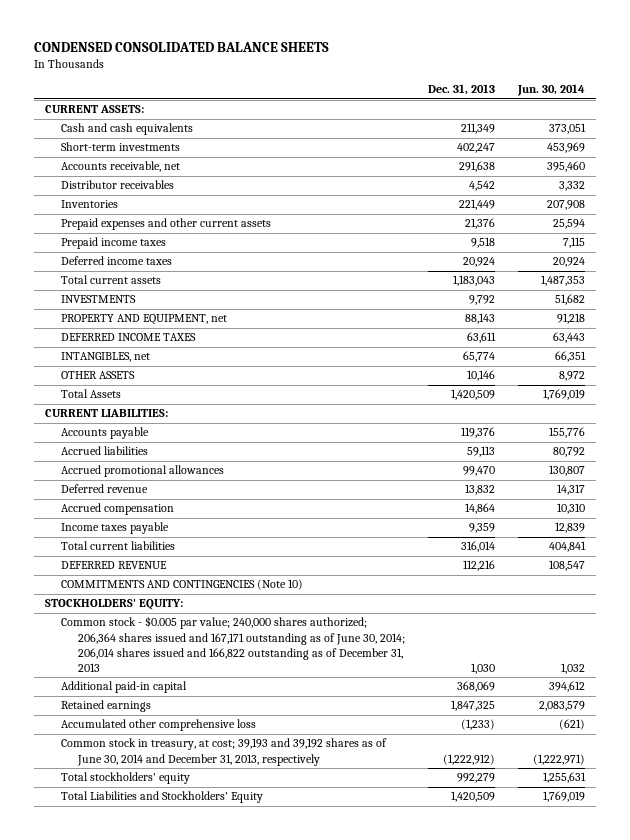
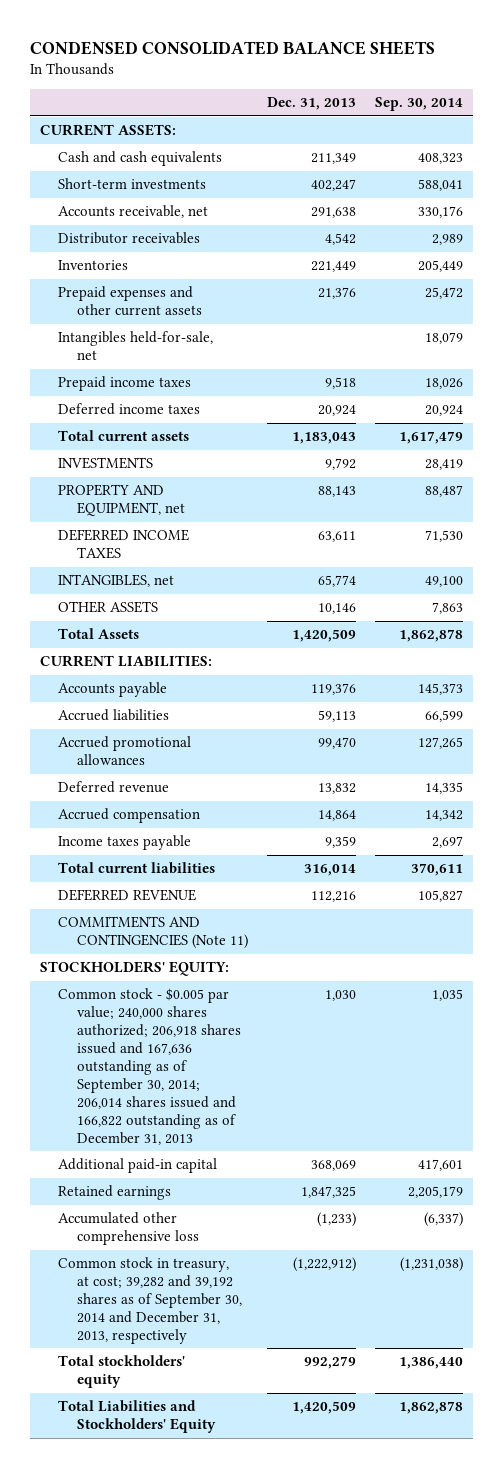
- | Dec. 31, 2013 | Jun. 30, 2014
+ | Dec. 31, 2013 | Sep. 30, 2014
+ Intangibles held-for-sale, net | | 18,079
- COMMITMENTS AND CONTINGENCIES (Note 10)
+ COMMITMENTS AND CONTINGENCIES (Note 11)
- Common stock - $0.005 par value; 240,000 shares authorized; 206,364 shares issued and 167,171 outstanding as of June 30, 2014; 206,014 shares issued and 166,822 outstanding as of December 31, 2013 | 1,030 | 1,032
+ Common stock - $0.005 par value; 240,000 shares authorized; 206,918 shares issued and 167,636 outstanding as of September 30, 2014; 206,014 shares issued and 166,822 outstanding as of December 31, 2013 | 1,030 | 1,035
- Common stock in treasury, at cost; 39,193 and 39,192 shares as of June 30, 2014 and December 31, 2013, respectively | (1,222,912) | (1,222,971)
+ Common stock in treasury, at cost; 39,282 and 39,192 shares as of September 30, 2014 and December 31, 2013, respectively | (1,222,912) | (1,231,038)

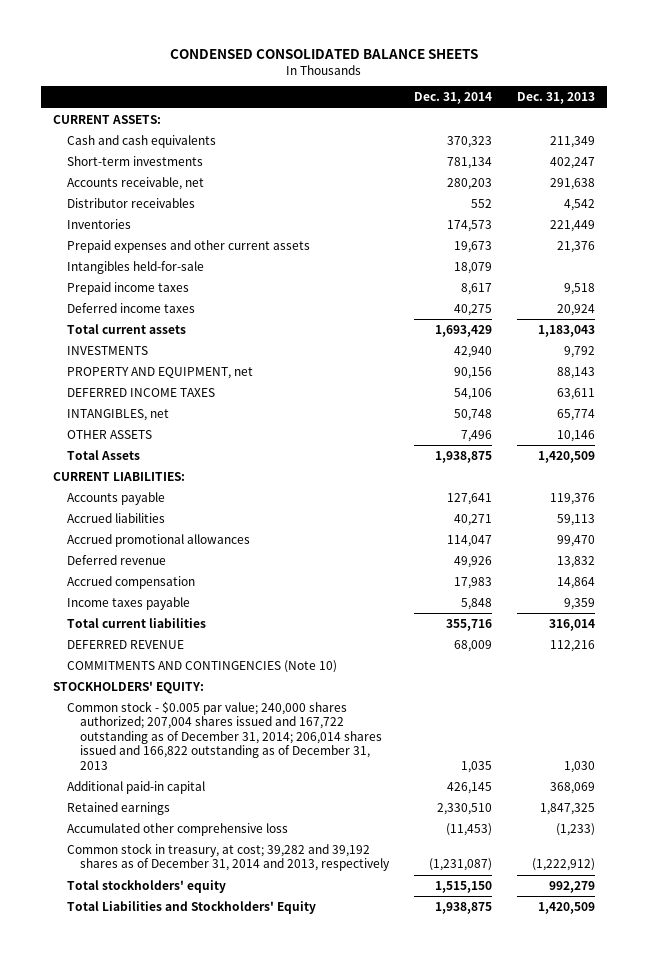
- | Dec. 31, 2013 | Sep. 30, 2014
+ | Dec. 31, 2014 | Dec. 31, 2013
- Intangibles held-for-sale, net | | 18,079
+ Intangibles held-for-sale | 18,079 |
- COMMITMENTS AND CONTINGENCIES (Note 11)
+ COMMITMENTS AND CONTINGENCIES (Note 10)
- Common stock - $0.005 par value; 240,000 shares authorized; 206,918 shares issued and 167,636 outstanding as of September 30, 2014; 206,014 shares issued and 166,822 outstanding as of December 31, 2013 | 1,030 | 1,035
+ Common stock - $0.005 par value; 240,000 shares authorized; 207,004 shares issued and 167,722 outstanding as of December 31, 2014; 206,014 shares issued and 166,822 outstanding as of December 31, 2013 | 1,035 | 1,030
- Common stock in treasury, at cost; 39,282 and 39,192 shares as of September 30, 2014 and December 31, 2013, respectively | (1,222,912) | (1,231,038)
+ Common stock in treasury, at cost; 39,282 and 39,192 shares as of December 31, 2014 and 2013, respectively | (1,231,087) | (1,222,912)

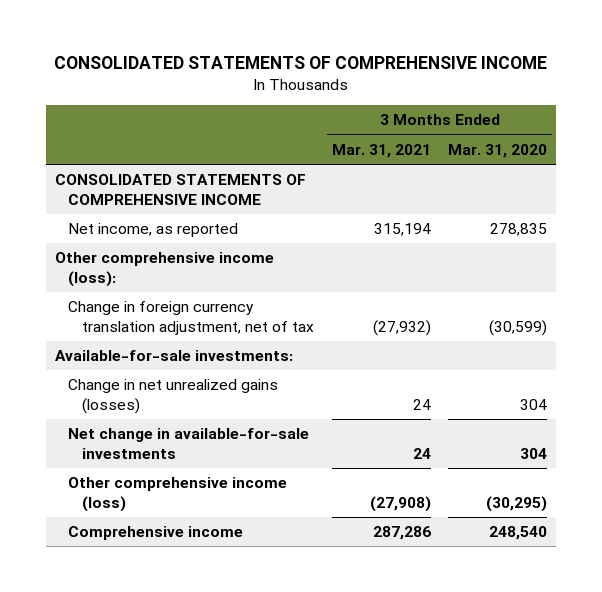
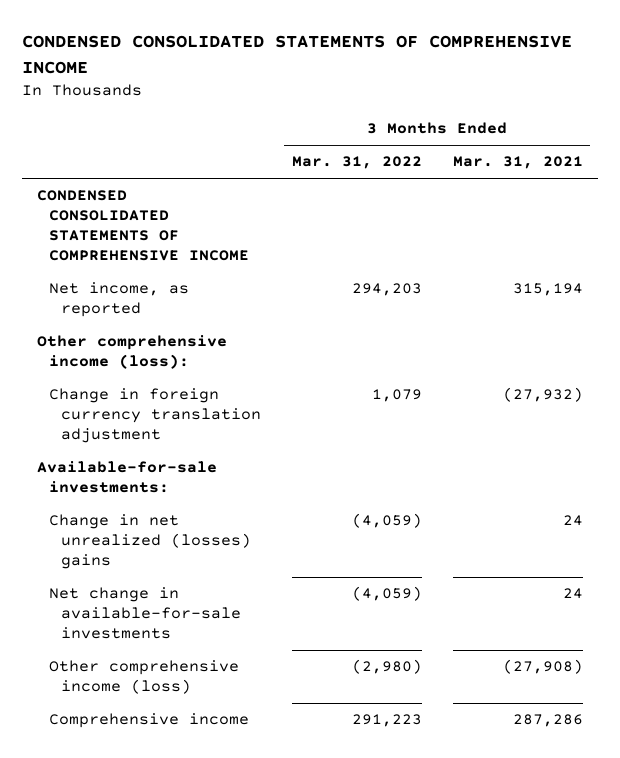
- CONSOLIDATED STATEMENTS OF COMPREHENSIVE INCOME
+ CONDENSED CONSOLIDATED STATEMENTS OF COMPREHENSIVE INCOME
- | 3 Months Ended Mar. 31, 2021 | 3 Months Ended Mar. 31, 2020
+ | 3 Months Ended Mar. 31, 2022 | 3 Months Ended Mar. 31, 2021
- CONSOLIDATED STATEMENTS OF COMPREHENSIVE INCOME
+ CONDENSED CONSOLIDATED STATEMENTS OF COMPREHENSIVE INCOME
- Change in foreign currency translation adjustment, net of tax | (27,932) | (30,599)
+ Change in foreign currency translation adjustment | 1,079 | (27,932)
- Change in net unrealized gains (losses) | 24 | 304
+ Change in net unrealized (losses) gains | (4,059) | 24

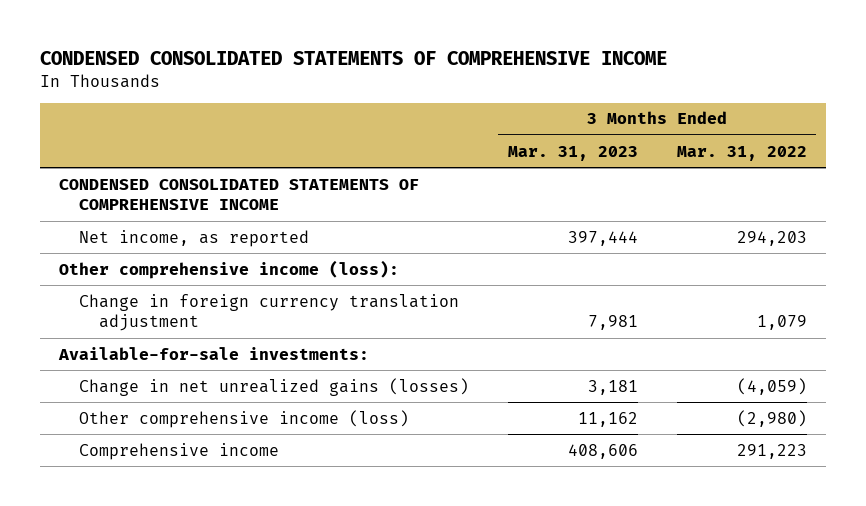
- | 3 Months Ended Mar. 31, 2022 | 3 Months Ended Mar. 31, 2021
+ | 3 Months Ended Mar. 31, 2023 | 3 Months Ended Mar. 31, 2022
- Change in net unrealized (losses) gains | (4,059) | 24
- Net change in available-for-sale investments | (4,059) | 24
+ Change in net unrealized gains (losses) | 3,181 | (4,059)

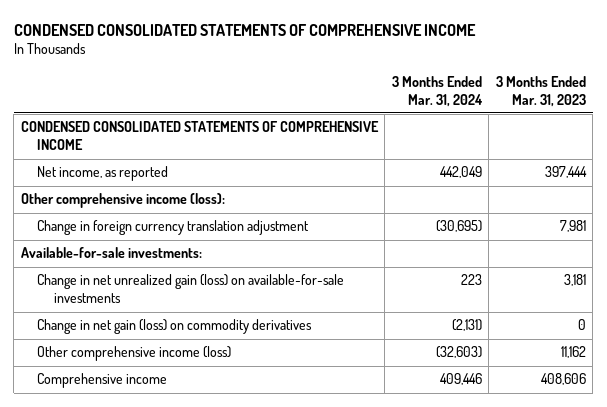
- | 3 Months Ended Mar. 31, 2023 | 3 Months Ended Mar. 31, 2022
+ | 3 Months Ended Mar. 31, 2024 | 3 Months Ended Mar. 31, 2023
- Change in net unrealized gains (losses) | 3,181 | (4,059)
+ Change in net unrealized gain (loss) on available-for-sale investments | 223 | 3,181
+ Change in net gain (loss) on commodity derivatives | (2,131) | 0

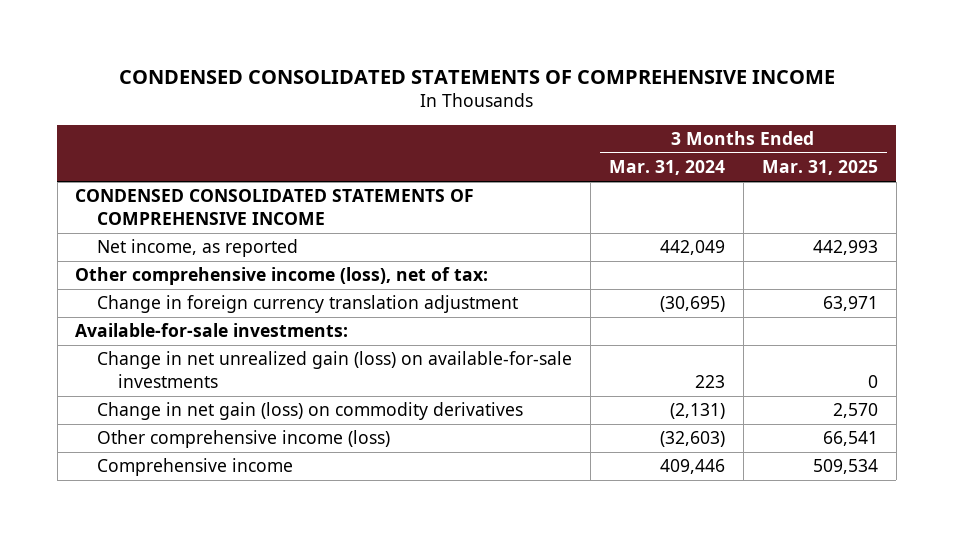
- | 3 Months Ended Mar. 31, 2024 | 3 Months Ended Mar. 31, 2023
+ | 3 Months Ended Mar. 31, 2024 | 3 Months Ended Mar. 31, 2025
- Other comprehensive income (loss):
+ Other comprehensive income (loss), net of tax:

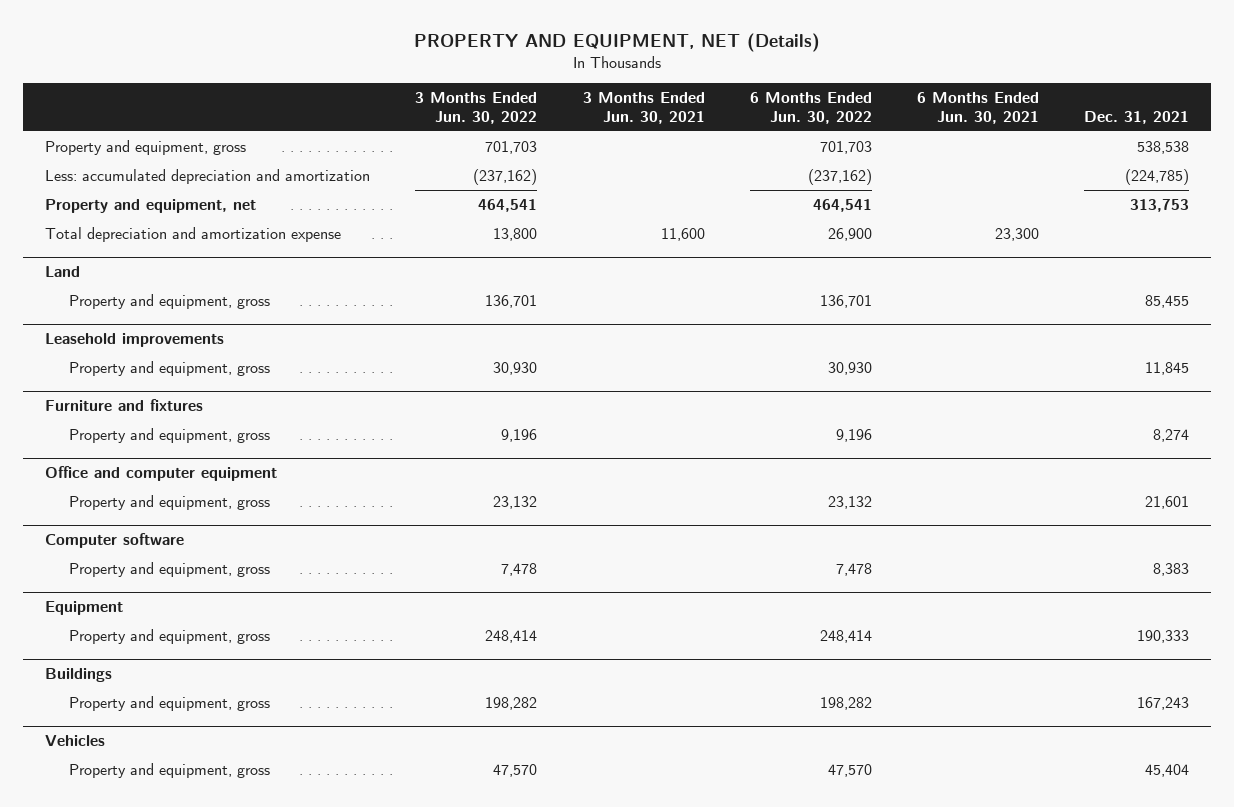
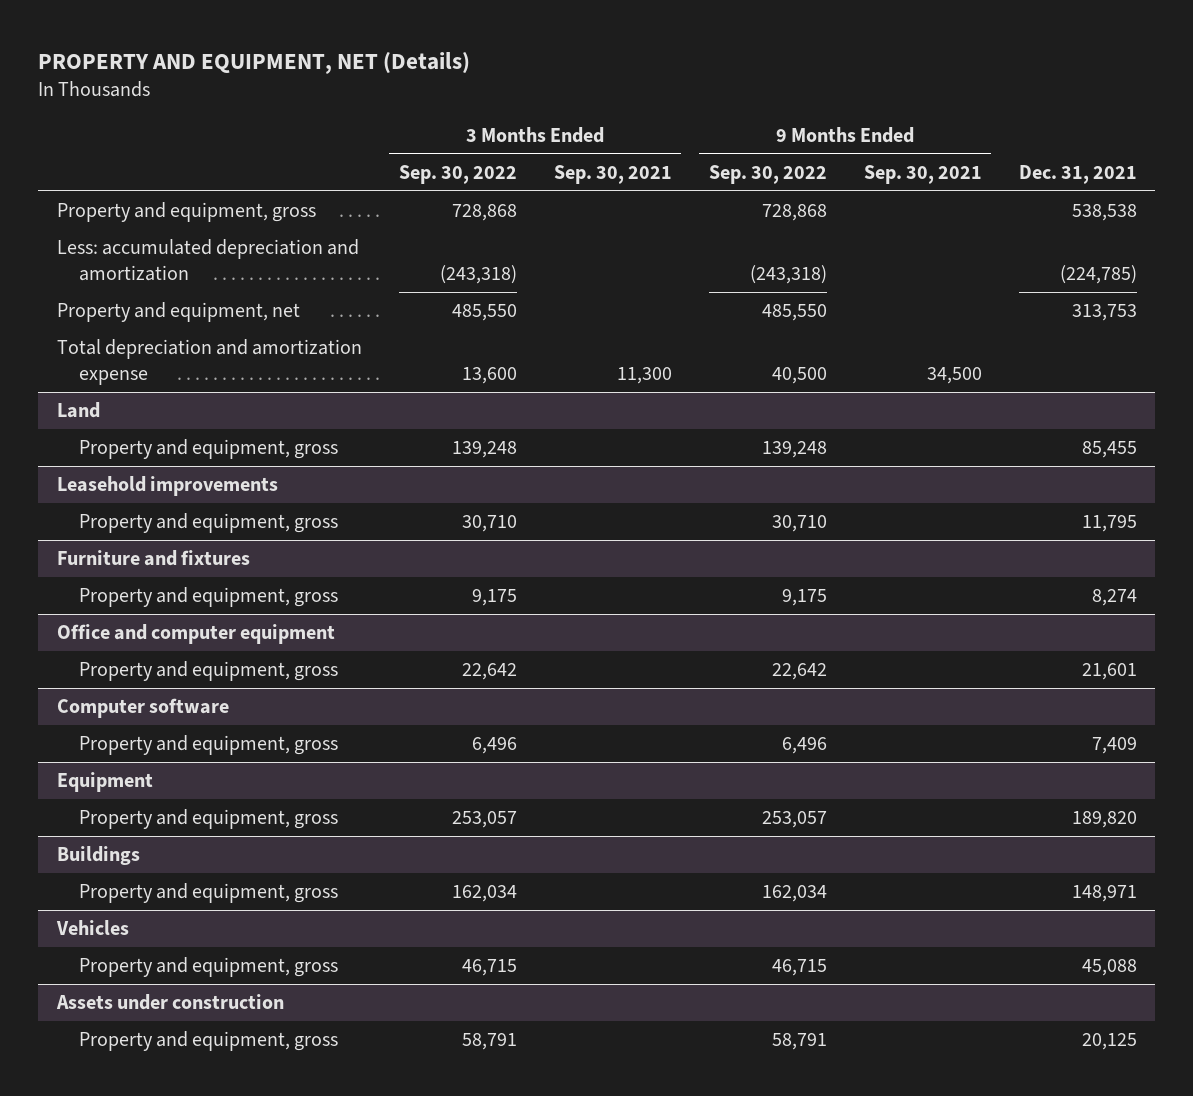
- | 3 Months Ended Jun. 30, 2022 | 3 Months Ended Jun. 30, 2021 | 6 Months Ended Jun. 30, 2022 | 6 Months Ended Jun. 30, 2021 | Dec. 31, 2021
+ | 3 Months Ended Sep. 30, 2022 | 3 Months Ended Sep. 30, 2021 | 9 Months Ended Sep. 30, 2022 | 9 Months Ended Sep. 30, 2021 | Dec. 31, 2021
@ Leasehold improvements
- Property and equipment, gross | 30,930 | | 30,930 | | 11,845
+ Property and equipment, gross | 30,710 | | 30,710 | | 11,795
@ Computer software
- Property and equipment, gross | 7,478 | | 7,478 | | 8,383
+ Property and equipment, gross | 6,496 | | 6,496 | | 7,409
@ Equipment
- Property and equipment, gross | 248,414 | | 248,414 | | 190,333
+ Property and equipment, gross | 253,057 | | 253,057 | | 189,820
@ Buildings
- Property and equipment, gross | 198,282 | | 198,282 | | 167,243
+ Property and equipment, gross | 162,034 | | 162,034 | | 148,971
@ Vehicles
- Property and equipment, gross | 47,570 | | 47,570 | | 45,404
+ Property and equipment, gross | 46,715 | | 46,715 | | 45,088
+ Assets under construction
+ Property and equipment, gross | 58,791 | | 58,791 | | 20,125

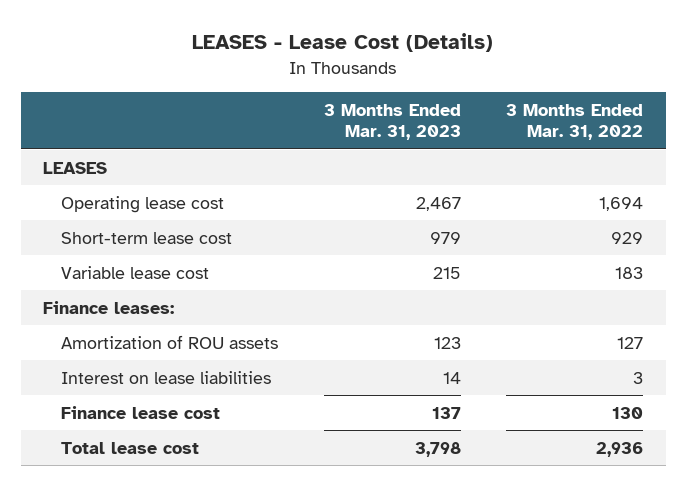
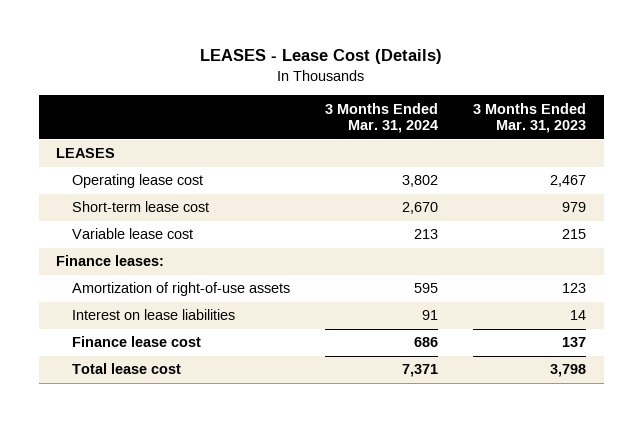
- | 3 Months Ended Mar. 31, 2023 | 3 Months Ended Mar. 31, 2022
+ | 3 Months Ended Mar. 31, 2024 | 3 Months Ended Mar. 31, 2023
- Amortization of ROU assets | 123 | 127
+ Amortization of right-of-use assets | 595 | 123

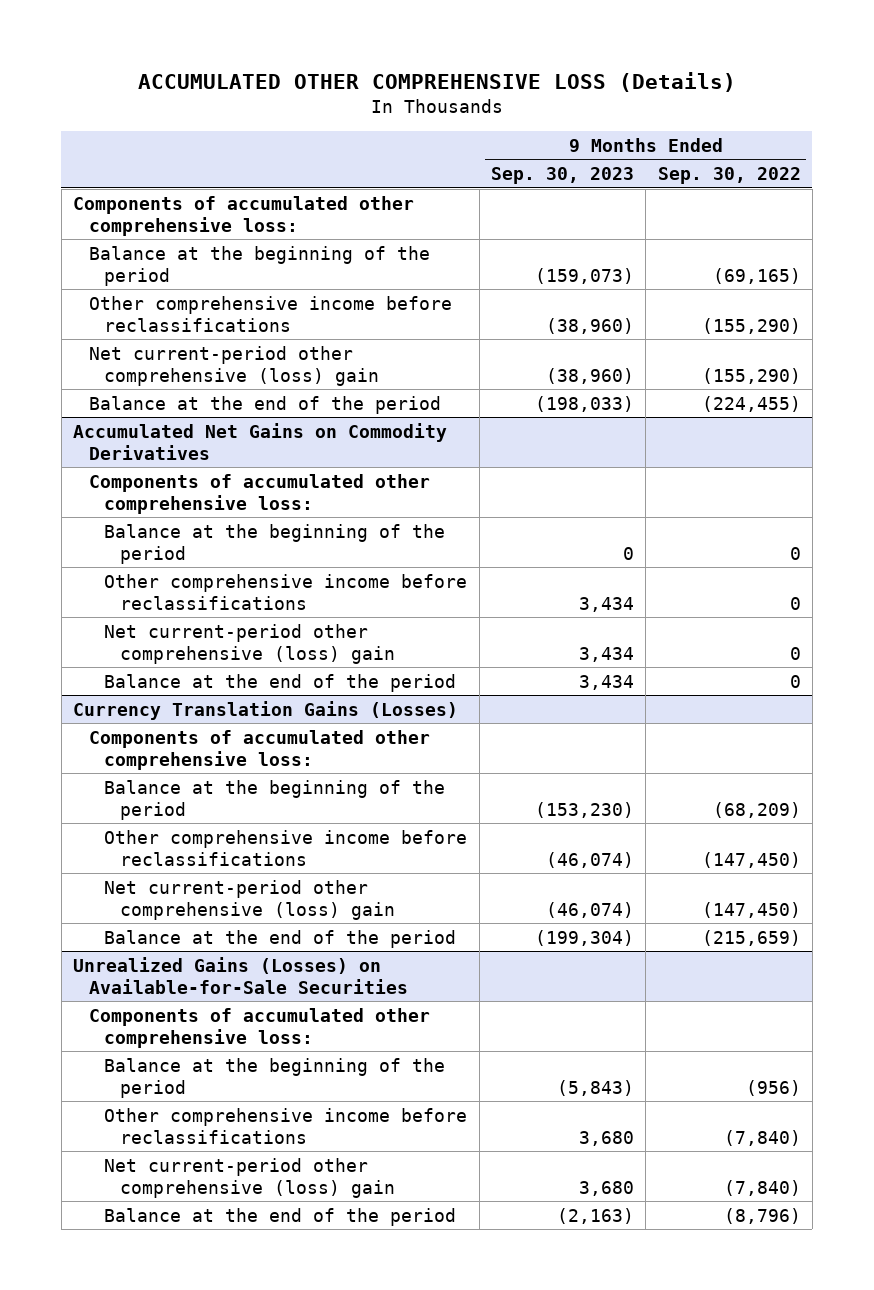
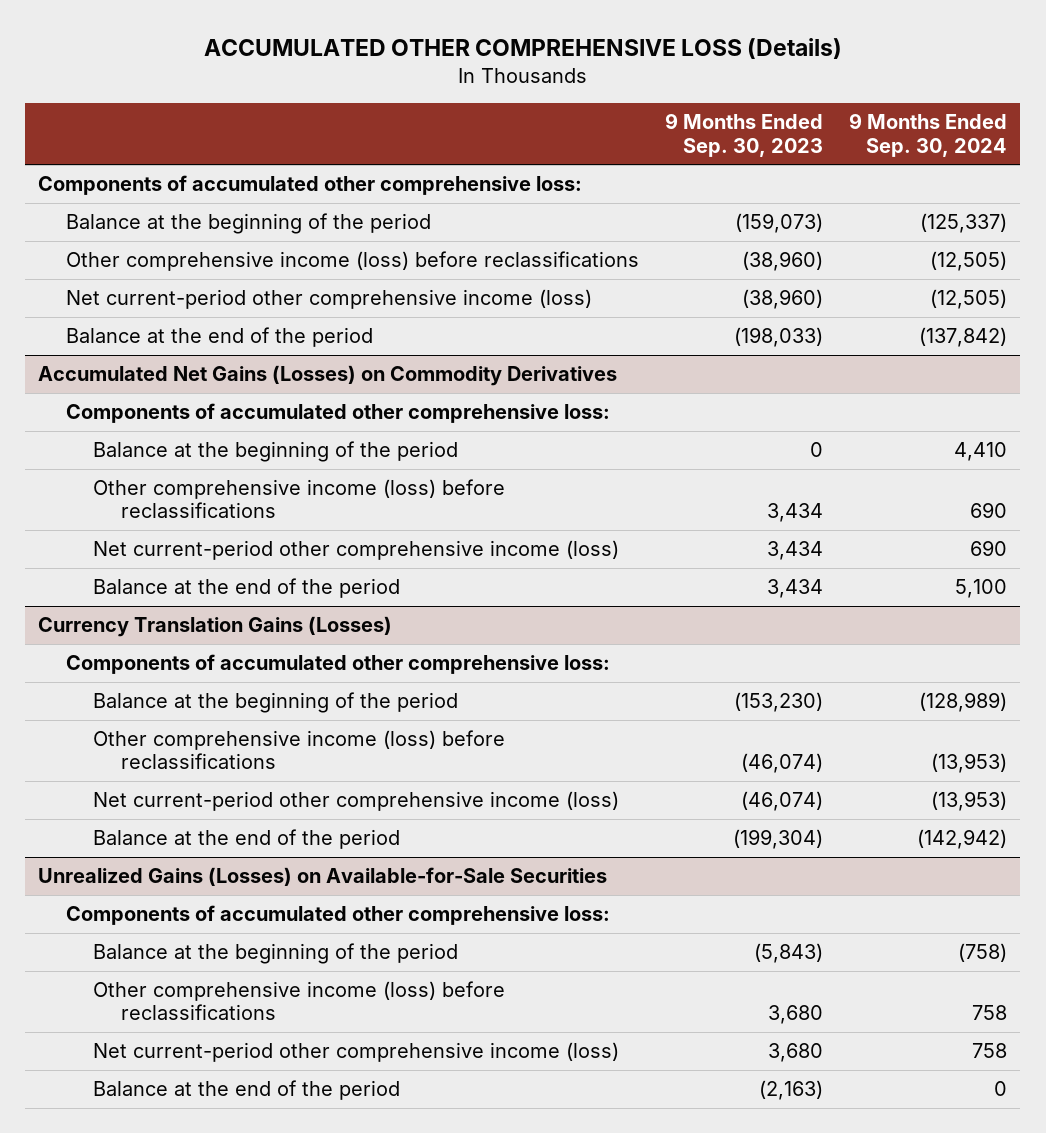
- | 9 Months Ended Sep. 30, 2023 | 9 Months Ended Sep. 30, 2022
+ | 9 Months Ended Sep. 30, 2023 | 9 Months Ended Sep. 30, 2024
- Other comprehensive income before reclassifications | (38,960) | (155,290)
- Net current-period other comprehensive (loss) gain | (38,960) | (155,290)
+ Other comprehensive income (loss) before reclassifications | (38,960) | (12,505)
+ Net current-period other comprehensive income (loss) | (38,960) | (12,505)
- Accumulated Net Gains on Commodity Derivatives
+ Accumulated Net Gains (Losses) on Commodity Derivatives
- Other comprehensive income before reclassifications | 3,434 | 0
- Net current-period other comprehensive (loss) gain | 3,434 | 0
+ Other comprehensive income (loss) before reclassifications | 3,434 | 690
+ Net current-period other comprehensive income (loss) | 3,434 | 690
@ Currency Translation Gains (Losses)
- Other comprehensive income before reclassifications | (46,074) | (147,450)
- Net current-period other comprehensive (loss) gain | (46,074) | (147,450)
+ Other comprehensive income (loss) before reclassifications | (46,074) | (13,953)
+ Net current-period other comprehensive income (loss) | (46,074) | (13,953)
@ Unrealized Gains (Losses) on Available-for-Sale Securities
- Other comprehensive income before reclassifications | 3,680 | (7,840)
- Net current-period other comprehensive (loss) gain | 3,680 | (7,840)
+ Other comprehensive income (loss) before reclassifications | 3,680 | 758
+ Net current-period other comprehensive income (loss) | 3,680 | 758

